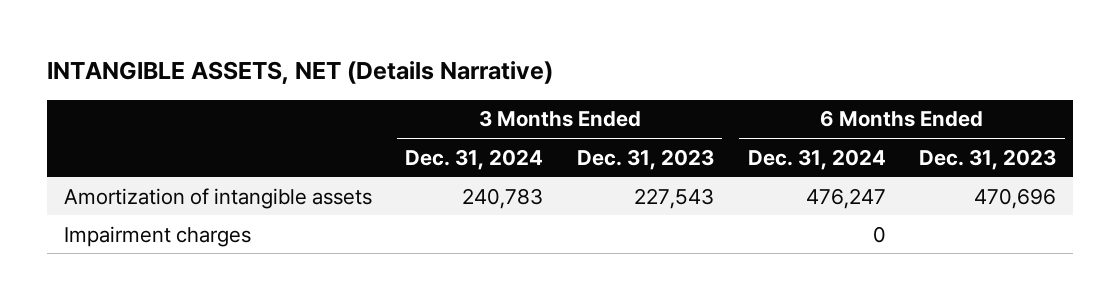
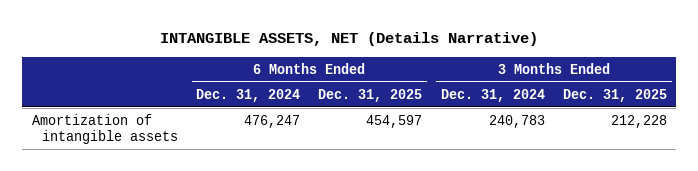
- | 3 Months Ended Dec. 31, 2024 | 3 Months Ended Dec. 31, 2023 | 6 Months Ended Dec. 31, 2024 | 6 Months Ended Dec. 31, 2023
+ | 6 Months Ended Dec. 31, 2024 | 6 Months Ended Dec. 31, 2025 | 3 Months Ended Dec. 31, 2024 | 3 Months Ended Dec. 31, 2025
- Impairment charges | | | 0 |

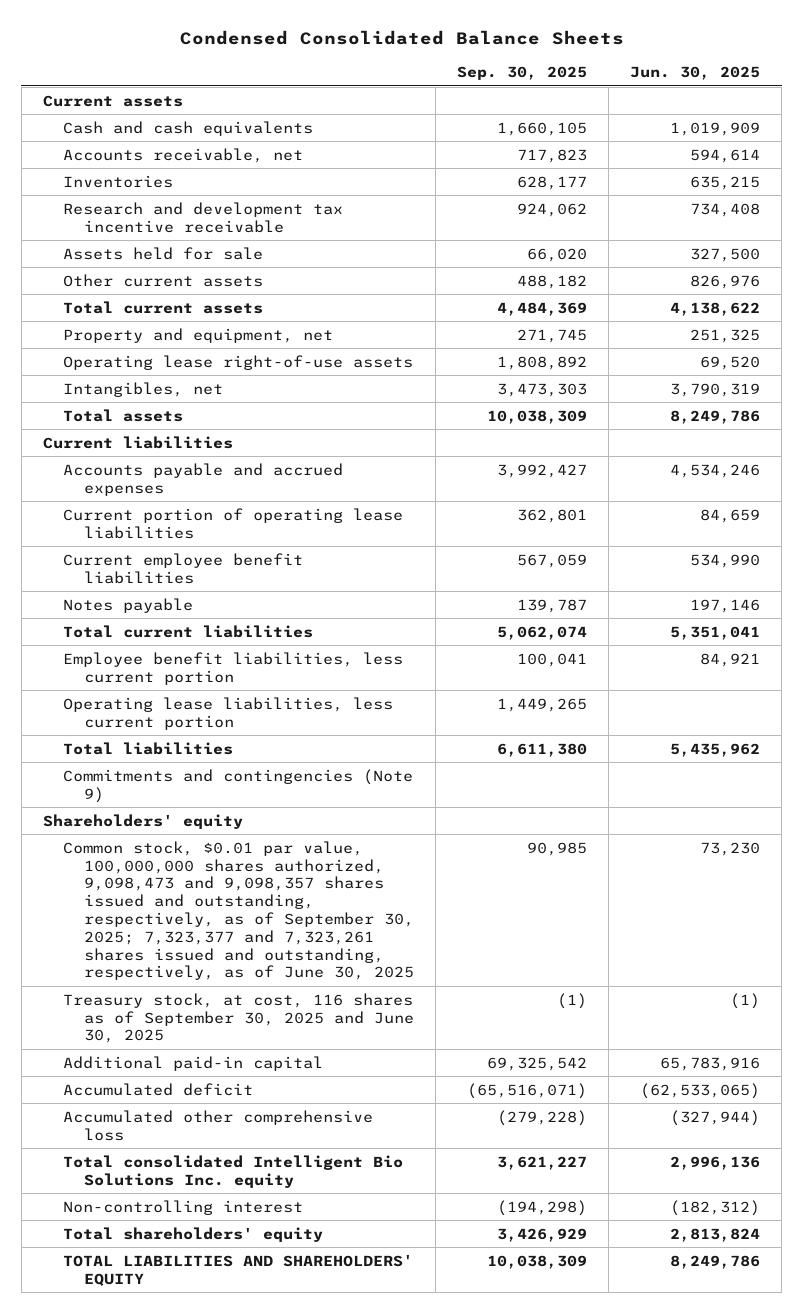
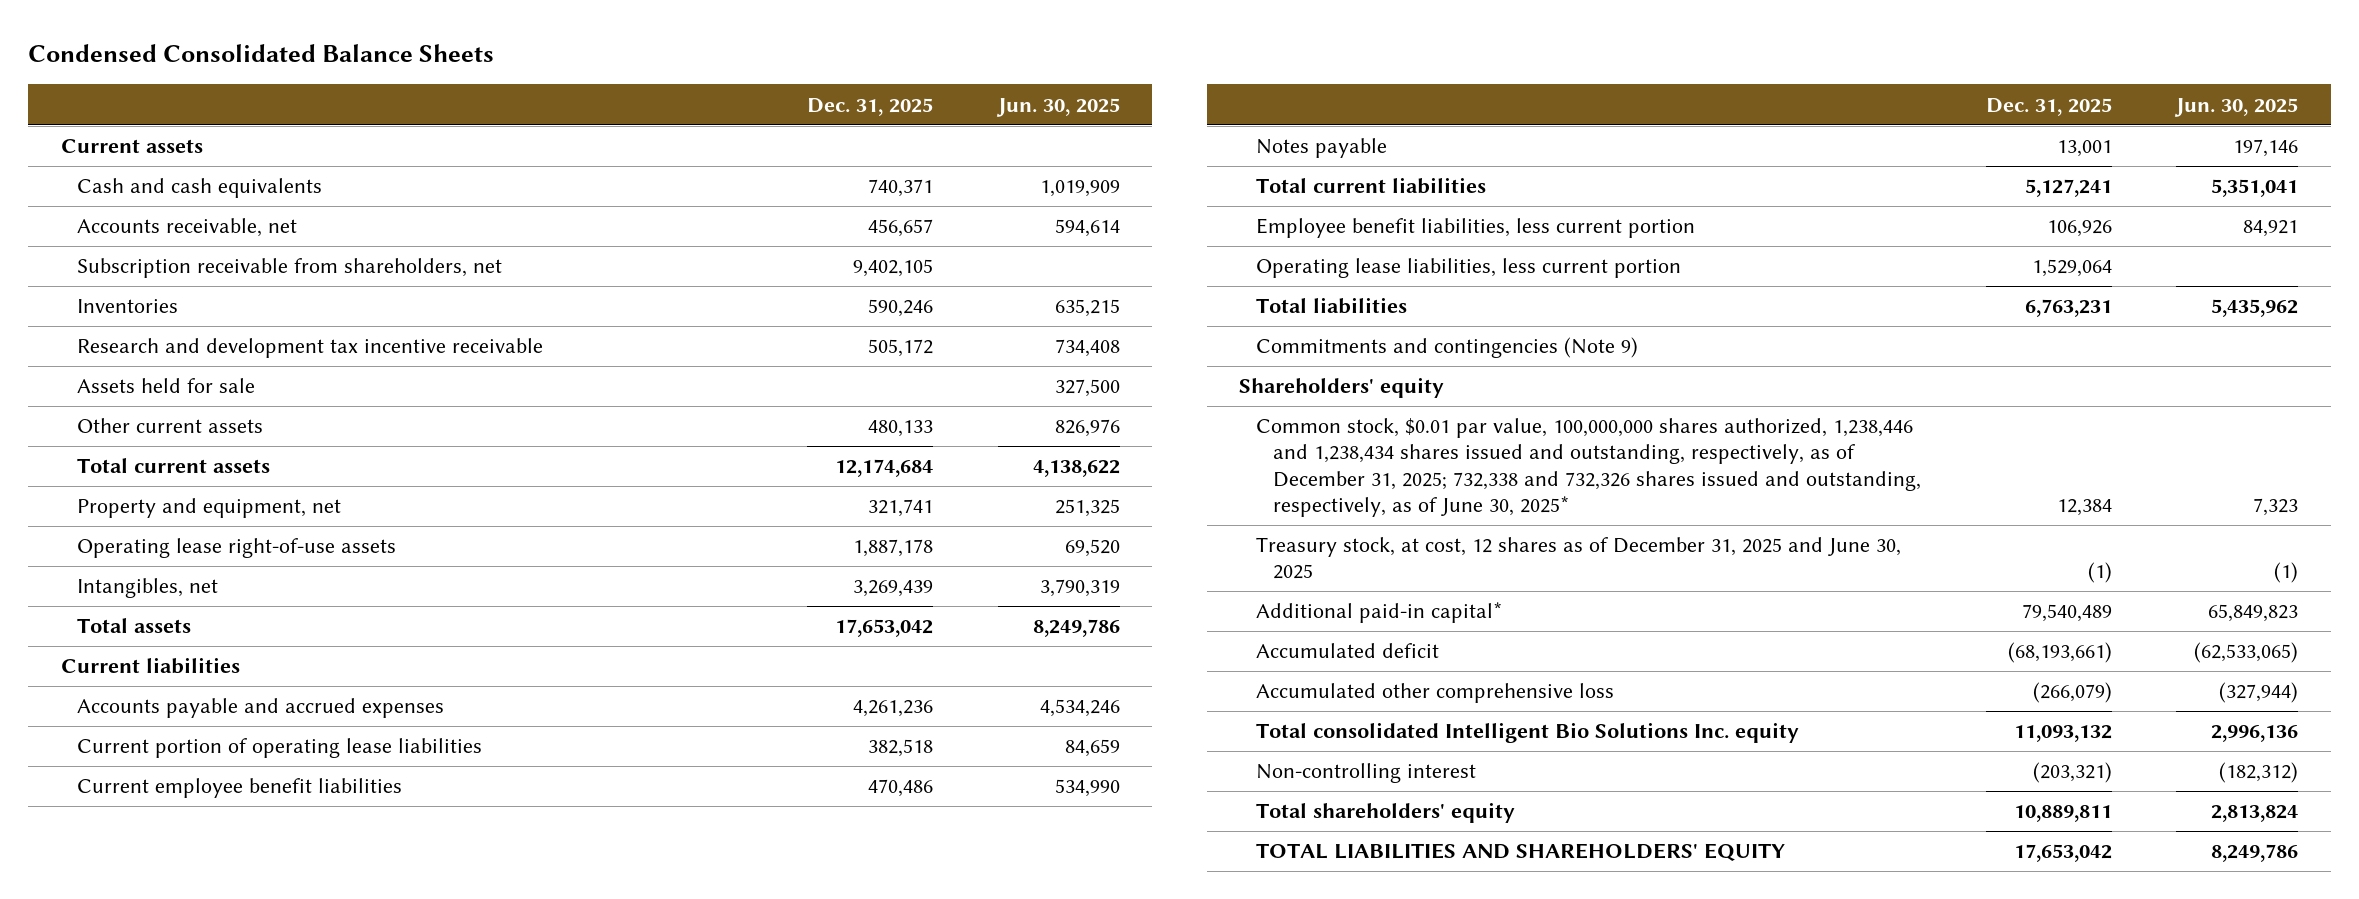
- | Sep. 30, 2025 | Jun. 30, 2025
+ | Dec. 31, 2025 | Jun. 30, 2025
+ Subscription receivable from shareholders, net | 9,402,105 |
- Common stock, $0.01 par value, 100,000,000 shares authorized, 9,098,473 and 9,098,357 shares issued and outstanding, respectively, as of September 30, 2025; 7,323,377 and 7,323,261 shares issued and outstanding, respectively, as of June 30, 2025 | 90,985 | 73,230
- Treasury stock, at cost, 116 shares as of September 30, 2025 and June 30, 2025 | (1) | (1)
- Additional paid-in capital | 69,325,542 | 65,783,916
+ Common stock, $0.01 par value, 100,000,000 shares authorized, 1,238,446 and 1,238,434 shares issued and outstanding, respectively, as of December 31, 2025; 732,338 and 732,326 shares issued and outstanding, respectively, as of June 30, 2025* | 12,384 | 7,323
+ Treasury stock, at cost, 12 shares as of December 31, 2025 and June 30, 2025 | (1) | (1)
+ Additional paid-in capital* | 79,540,489 | 65,849,823

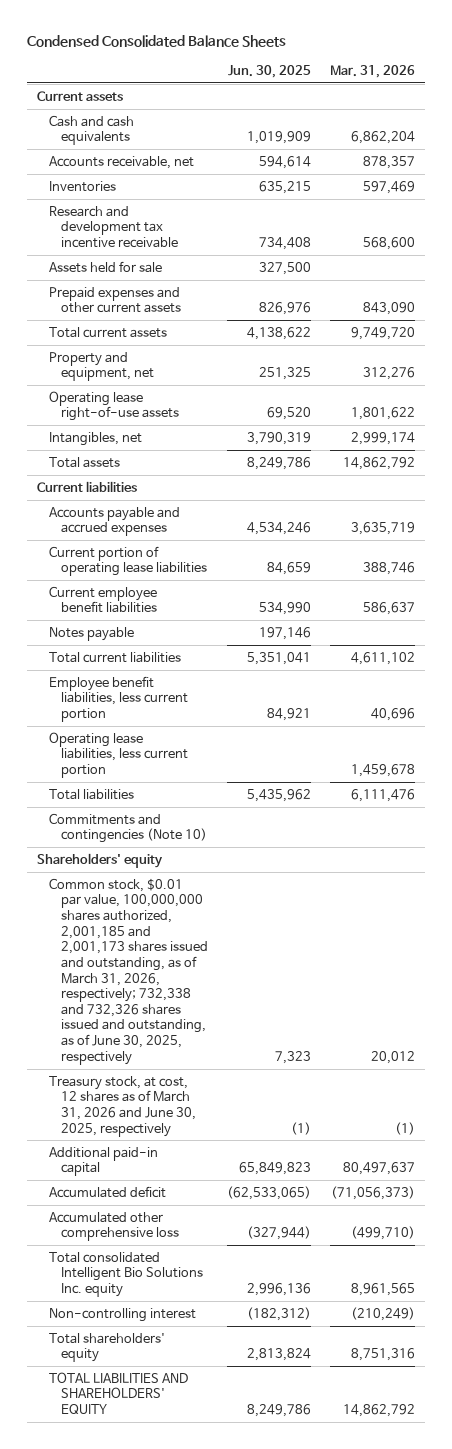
- | Dec. 31, 2025 | Jun. 30, 2025
+ | Jun. 30, 2025 | Mar. 31, 2026
- Subscription receivable from shareholders, net | 9,402,105 |
- Other current assets | 480,133 | 826,976
+ Prepaid expenses and other current assets | 826,976 | 843,090
- Commitments and contingencies (Note 9)
+ Commitments and contingencies (Note 10)
- Common stock, $0.01 par value, 100,000,000 shares authorized, 1,238,446 and 1,238,434 shares issued and outstanding, respectively, as of December 31, 2025; 732,338 and 732,326 shares issued and outstanding, respectively, as of June 30, 2025* | 12,384 | 7,323
- Treasury stock, at cost, 12 shares as of December 31, 2025 and June 30, 2025 | (1) | (1)
- Additional paid-in capital* | 79,540,489 | 65,849,823
+ Common stock, $0.01 par value, 100,000,000 shares authorized, 2,001,185 and 2,001,173 shares issued and outstanding, as of March 31, 2026, respectively; 732,338 and 732,326 shares issued and outstanding, as of June 30, 2025, respectively | 7,323 | 20,012
+ Treasury stock, at cost, 12 shares as of March 31, 2026 and June 30, 2025, respectively | (1) | (1)
+ Additional paid-in capital | 65,849,823 | 80,497,637

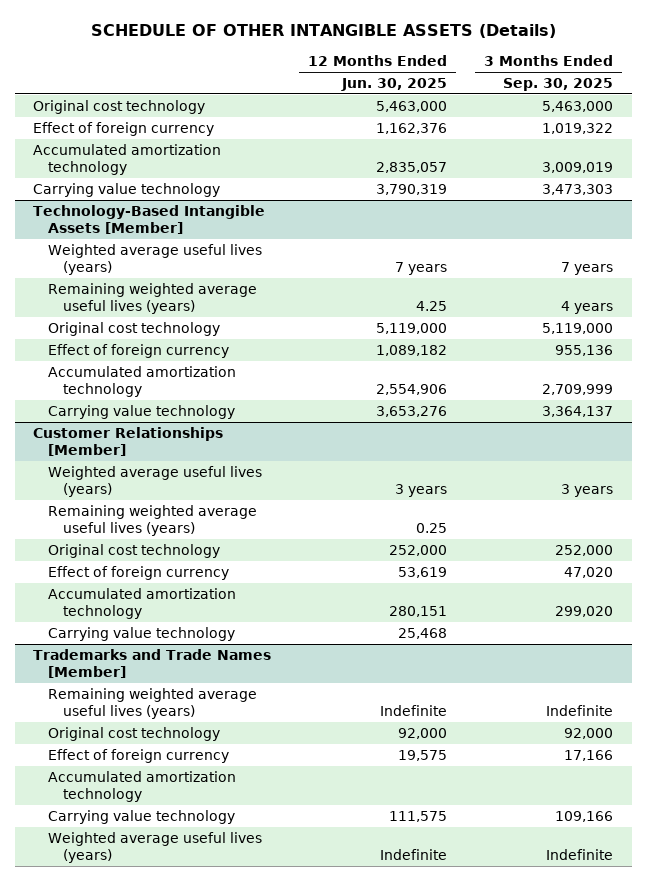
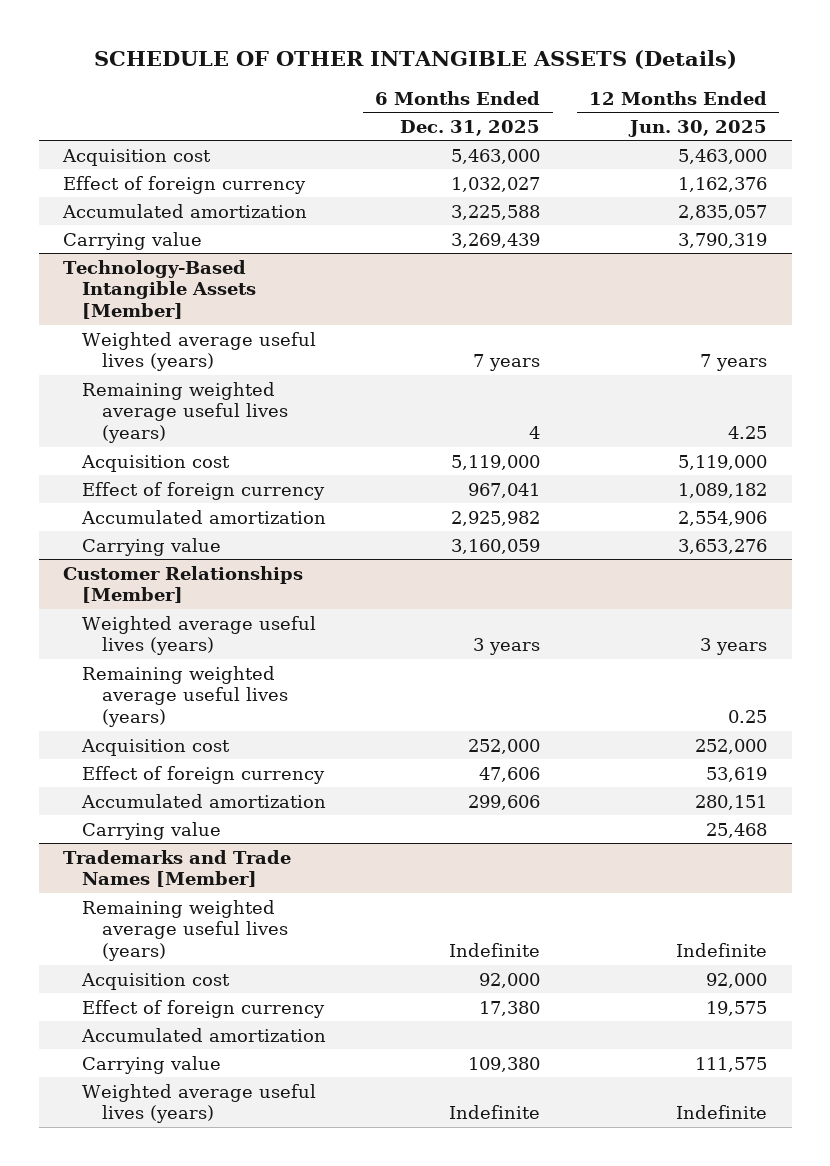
- | 12 Months Ended Jun. 30, 2025 | 3 Months Ended Sep. 30, 2025
+ | 6 Months Ended Dec. 31, 2025 | 12 Months Ended Jun. 30, 2025
- Original cost technology | 5,463,000 | 5,463,000
+ Acquisition cost | 5,463,000 | 5,463,000
- Accumulated amortization technology | 2,835,057 | 3,009,019
- Carrying value technology | 3,790,319 | 3,473,303
+ Accumulated amortization | 3,225,588 | 2,835,057
+ Carrying value | 3,269,439 | 3,790,319
@ Technology-Based Intangible Assets [Member]
- Original cost technology | 5,119,000 | 5,119,000
+ Acquisition cost | 5,119,000 | 5,119,000
- Accumulated amortization technology | 2,554,906 | 2,709,999
- Carrying value technology | 3,653,276 | 3,364,137
+ Accumulated amortization | 2,925,982 | 2,554,906
+ Carrying value | 3,160,059 | 3,653,276
@ Customer Relationships [Member]
- Original cost technology | 252,000 | 252,000
+ Acquisition cost | 252,000 | 252,000
- Accumulated amortization technology | 280,151 | 299,020
- Carrying value technology | 25,468 |
+ Accumulated amortization | 299,606 | 280,151
+ Carrying value | | 25,468
@ Trademarks and Trade Names [Member]
- Original cost technology | 92,000 | 92,000
+ Acquisition cost | 92,000 | 92,000
- Accumulated amortization technology
- Carrying value technology | 111,575 | 109,166
+ Accumulated amortization
+ Carrying value | 109,380 | 111,575

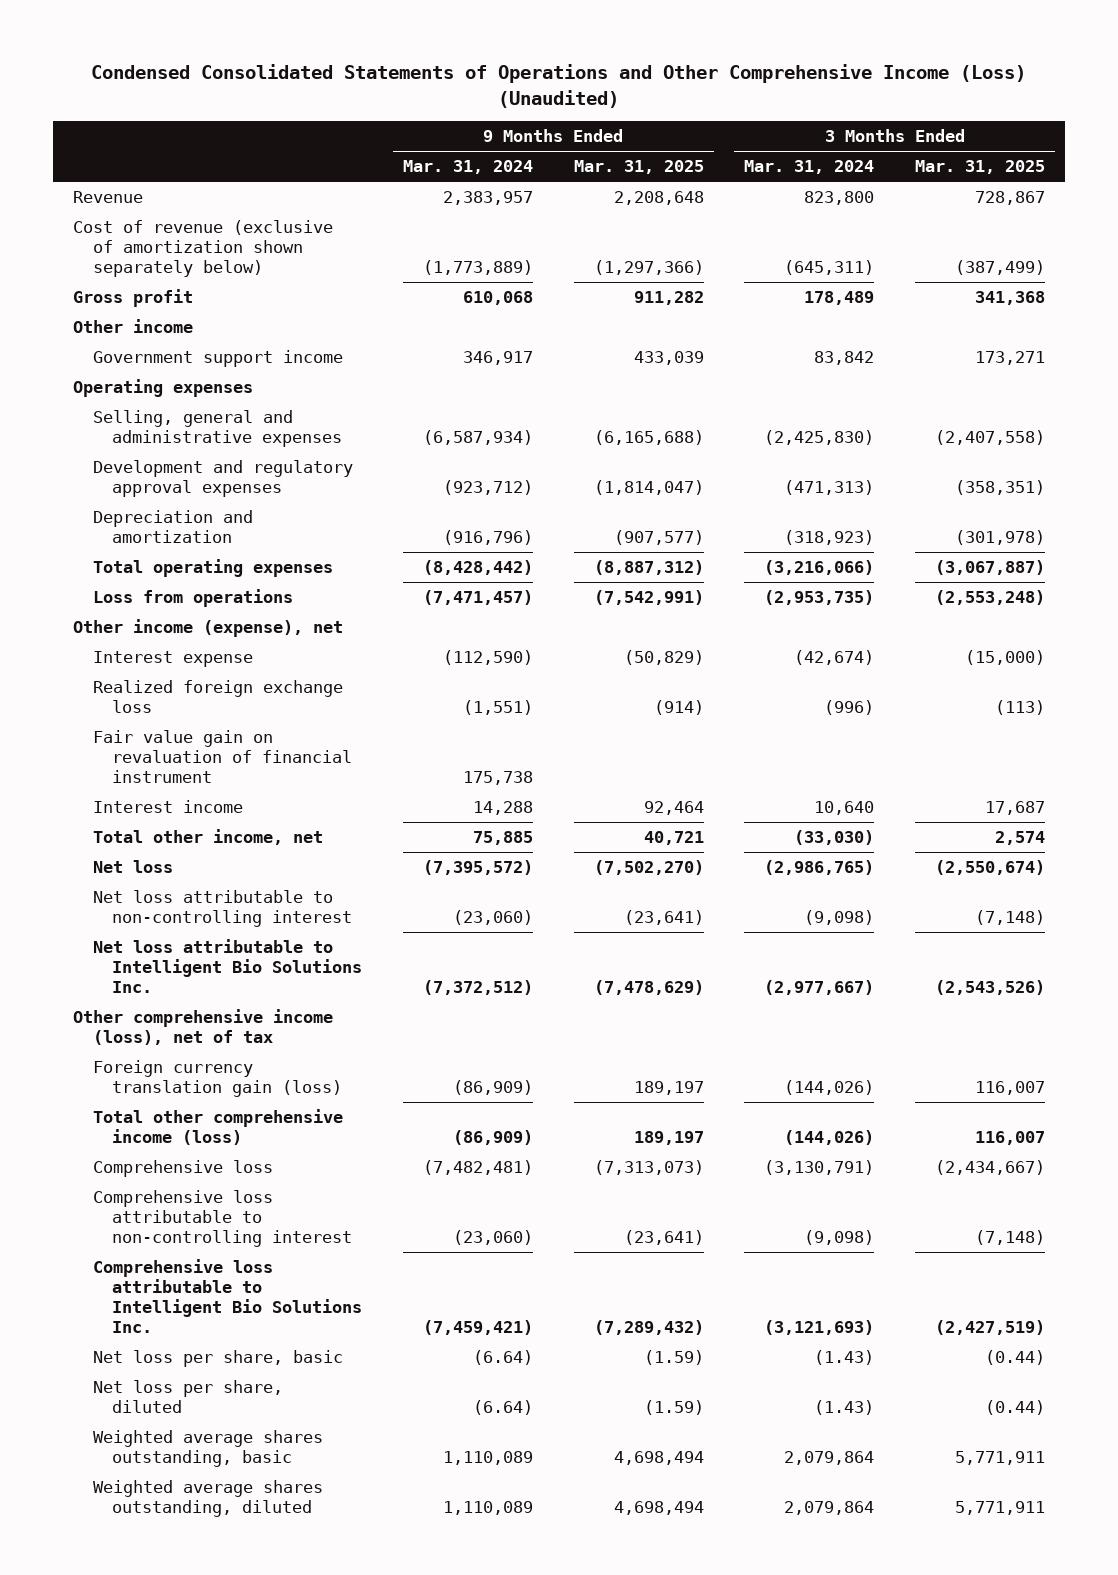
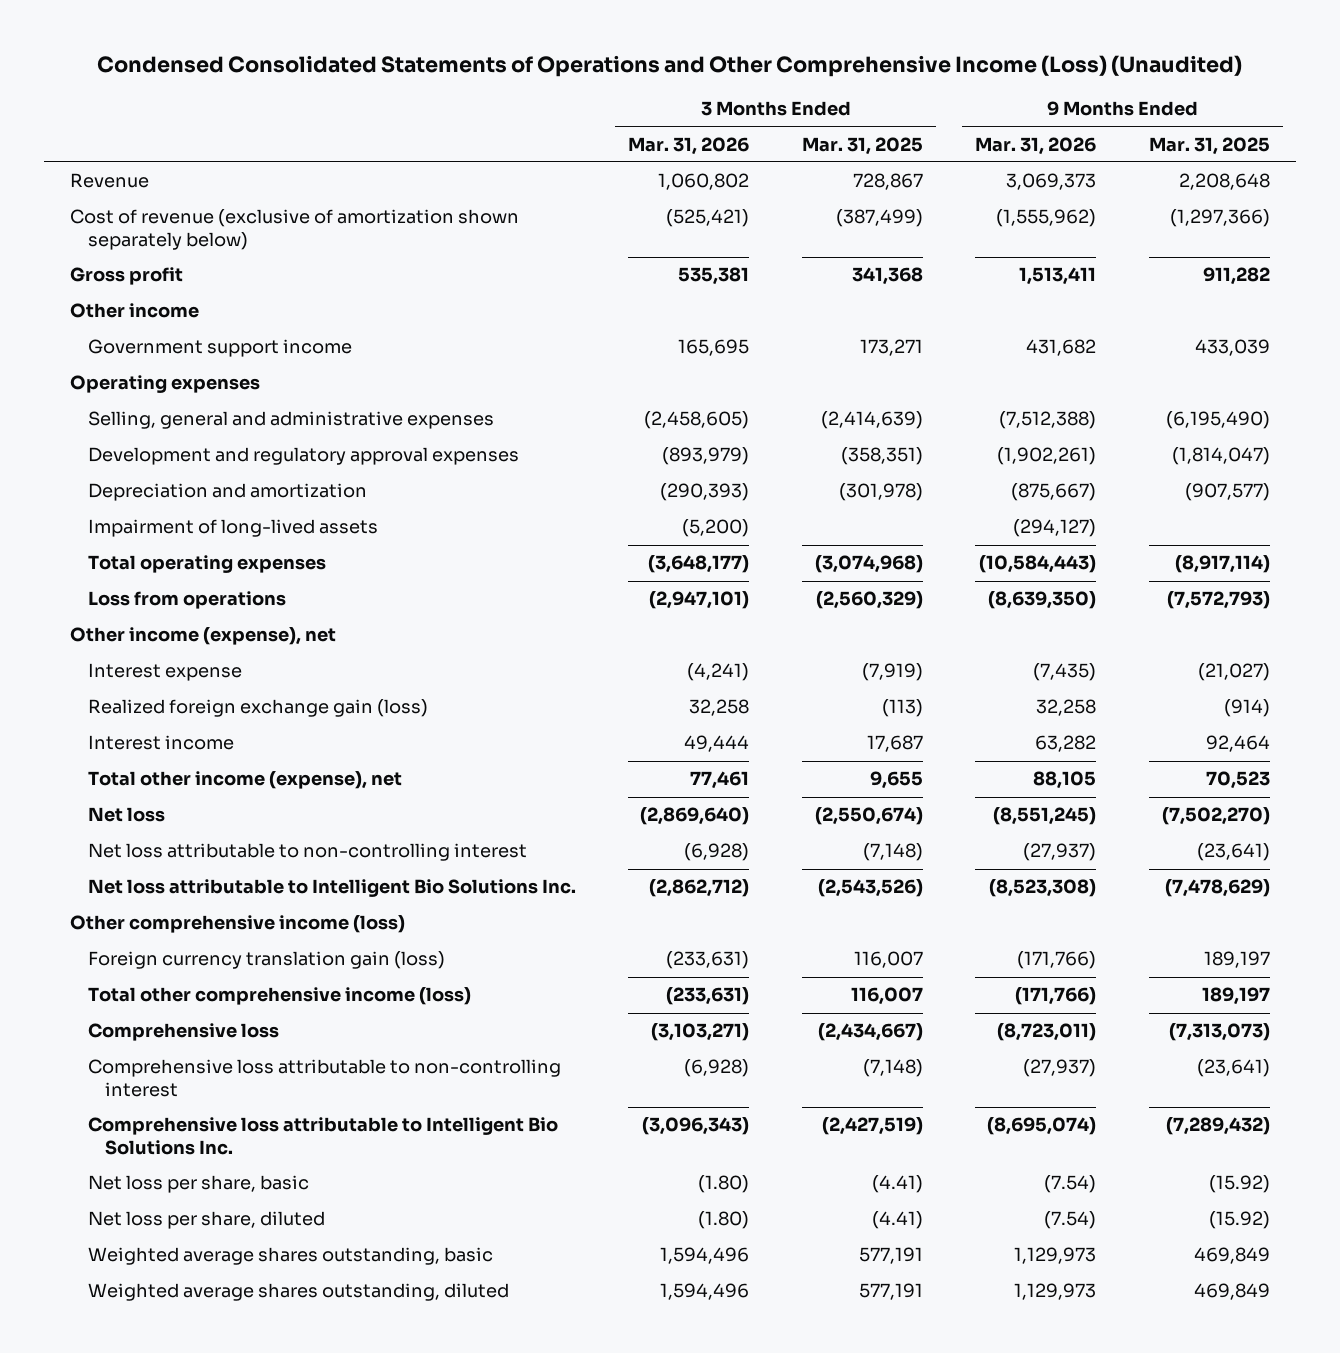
- | 9 Months Ended Mar. 31, 2024 | 9 Months Ended Mar. 31, 2025 | 3 Months Ended Mar. 31, 2024 | 3 Months Ended Mar. 31, 2025
+ | 3 Months Ended Mar. 31, 2026 | 3 Months Ended Mar. 31, 2025 | 9 Months Ended Mar. 31, 2026 | 9 Months Ended Mar. 31, 2025
- Selling, general and administrative expenses | (6,587,934) | (6,165,688) | (2,425,830) | (2,407,558)
+ Selling, general and administrative expenses | (2,458,605) | (2,414,639) | (7,512,388) | (6,195,490)
- Total operating expenses | (8,428,442) | (8,887,312) | (3,216,066) | (3,067,887)
- Loss from operations | (7,471,457) | (7,542,991) | (2,953,735) | (2,553,248)
+ Impairment of long-lived assets | (5,200) | | (294,127) |
+ Total operating expenses | (3,648,177) | (3,074,968) | (10,584,443) | (8,917,114)
+ Loss from operations | (2,947,101) | (2,560,329) | (8,639,350) | (7,572,793)
- Interest expense | (112,590) | (50,829) | (42,674) | (15,000)
- Realized foreign exchange loss | (1,551) | (914) | (996) | (113)
- Fair value gain on revaluation of financial instrument | 175,738 | | |
+ Interest expense | (4,241) | (7,919) | (7,435) | (21,027)
+ Realized foreign exchange gain (loss) | 32,258 | (113) | 32,258 | (914)
- Total other income, net | 75,885 | 40,721 | (33,030) | 2,574
+ Total other income (expense), net | 77,461 | 9,655 | 88,105 | 70,523
- Other comprehensive income (loss), net of tax
+ Other comprehensive income (loss)
- Net loss per share, basic | (6.64) | (1.59) | (1.43) | (0.44)
- Net loss per share, diluted | (6.64) | (1.59) | (1.43) | (0.44)
- Weighted average shares outstanding, basic | 1,110,089 | 4,698,494 | 2,079,864 | 5,771,911
- Weighted average shares outstanding, diluted | 1,110,089 | 4,698,494 | 2,079,864 | 5,771,911
+ Net loss per share, basic | (1.80) | (4.41) | (7.54) | (15.92)
+ Net loss per share, diluted | (1.80) | (4.41) | (7.54) | (15.92)
+ Weighted average shares outstanding, basic | 1,594,496 | 577,191 | 1,129,973 | 469,849
+ Weighted average shares outstanding, diluted | 1,594,496 | 577,191 | 1,129,973 | 469,849

